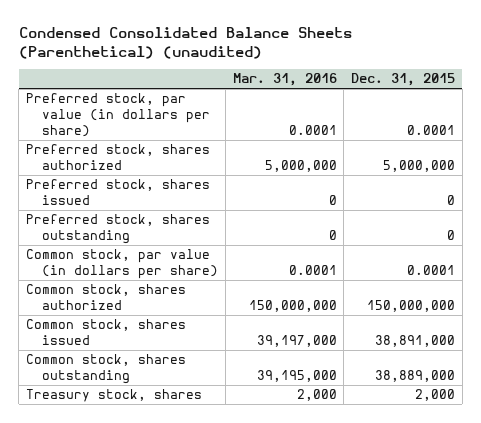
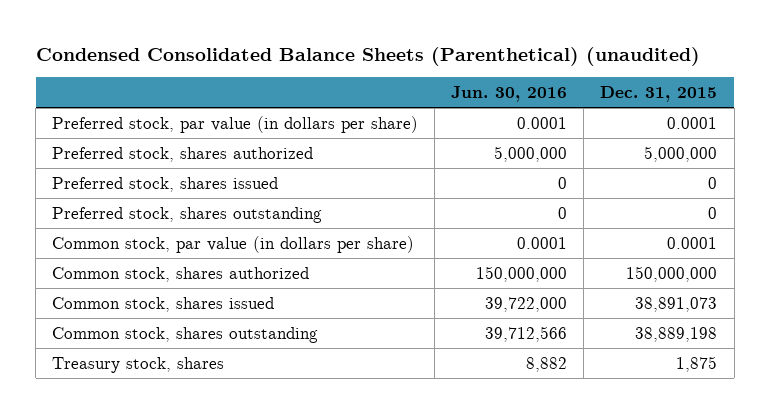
- | Mar. 31, 2016 | Dec. 31, 2015
+ | Jun. 30, 2016 | Dec. 31, 2015
- Common stock, shares issued | 39,197,000 | 38,891,000
- Common stock, shares outstanding | 39,195,000 | 38,889,000
- Treasury stock, shares | 2,000 | 2,000
+ Common stock, shares issued | 39,722,000 | 38,891,073
+ Common stock, shares outstanding | 39,712,566 | 38,889,198
+ Treasury stock, shares | 8,882 | 1,875

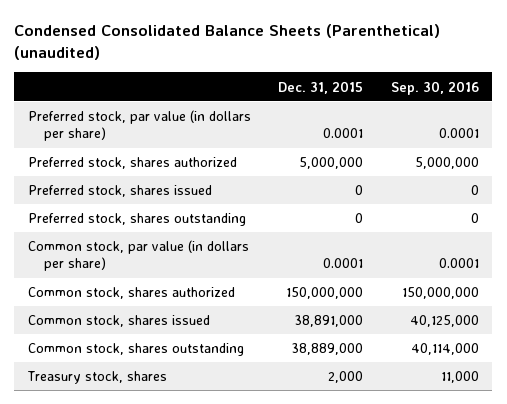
- | Jun. 30, 2016 | Dec. 31, 2015
+ | Dec. 31, 2015 | Sep. 30, 2016
- Common stock, shares issued | 39,722,000 | 38,891,073
- Common stock, shares outstanding | 39,712,566 | 38,889,198
- Treasury stock, shares | 8,882 | 1,875
+ Common stock, shares issued | 38,891,000 | 40,125,000
+ Common stock, shares outstanding | 38,889,000 | 40,114,000
+ Treasury stock, shares | 2,000 | 11,000

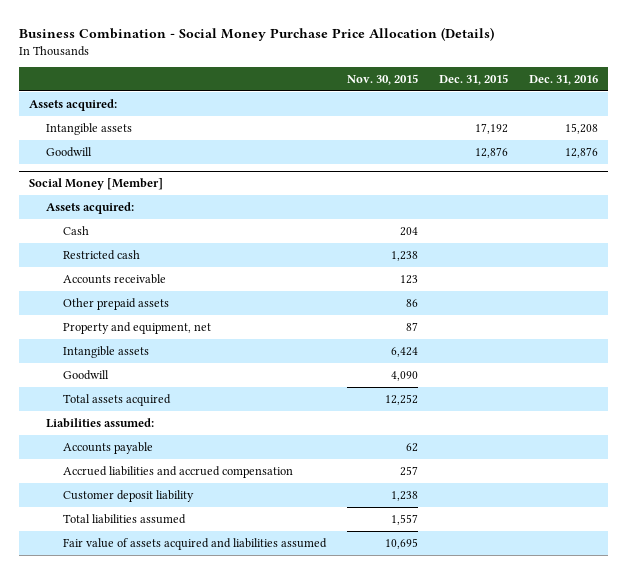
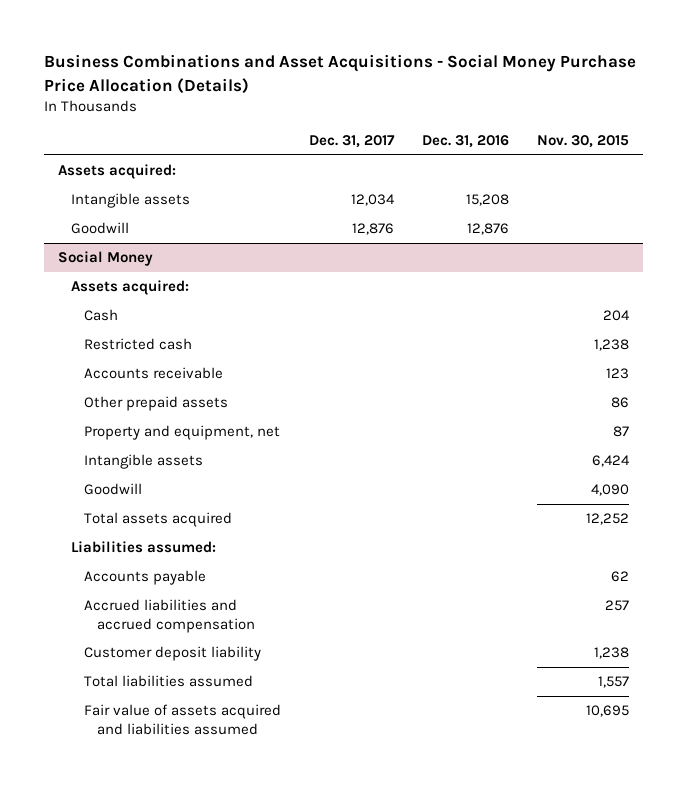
- Business Combination - Social Money Purchase Price Allocation (Details)
+ Business Combinations and Asset Acquisitions - Social Money Purchase Price Allocation (Details)
- | Nov. 30, 2015 | Dec. 31, 2015 | Dec. 31, 2016
+ | Dec. 31, 2017 | Dec. 31, 2016 | Nov. 30, 2015
- Social Money [Member]
+ Social Money

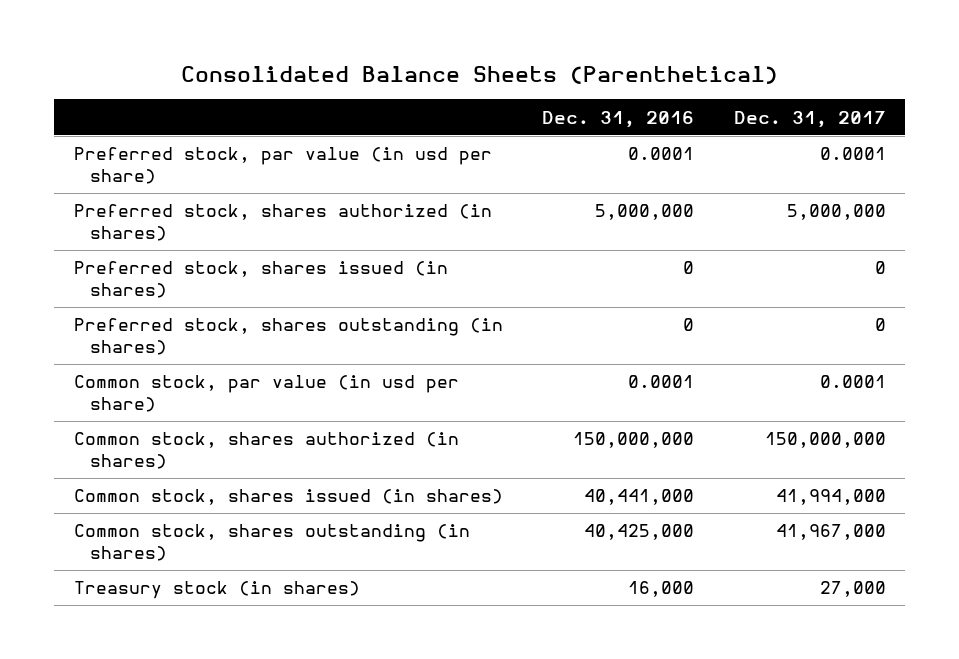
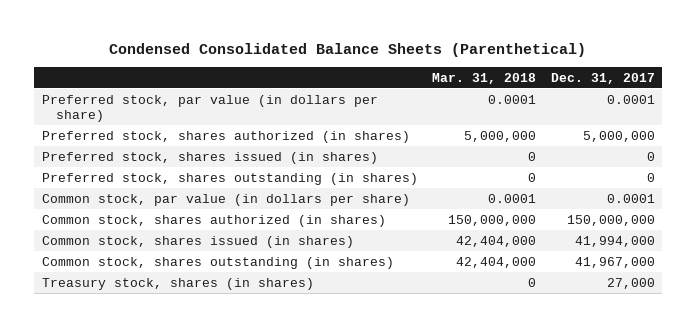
- Consolidated Balance Sheets (Parenthetical)
+ Condensed Consolidated Balance Sheets (Parenthetical)
- | Dec. 31, 2016 | Dec. 31, 2017
+ | Mar. 31, 2018 | Dec. 31, 2017
- Preferred stock, par value (in usd per share) | 0.0001 | 0.0001
+ Preferred stock, par value (in dollars per share) | 0.0001 | 0.0001
- Common stock, par value (in usd per share) | 0.0001 | 0.0001
+ Common stock, par value (in dollars per share) | 0.0001 | 0.0001
- Treasury stock (in shares) | 16,000 | 27,000
+ Treasury stock, shares (in shares) | 0 | 27,000

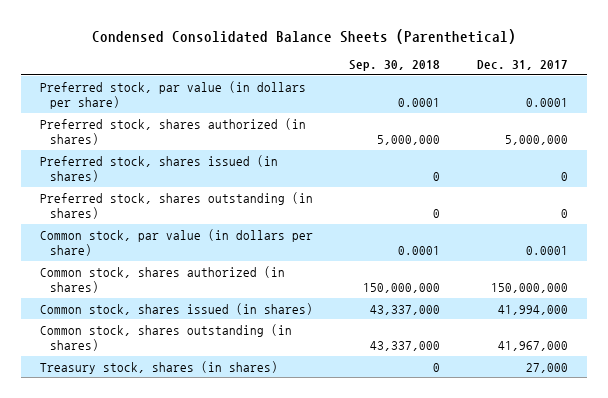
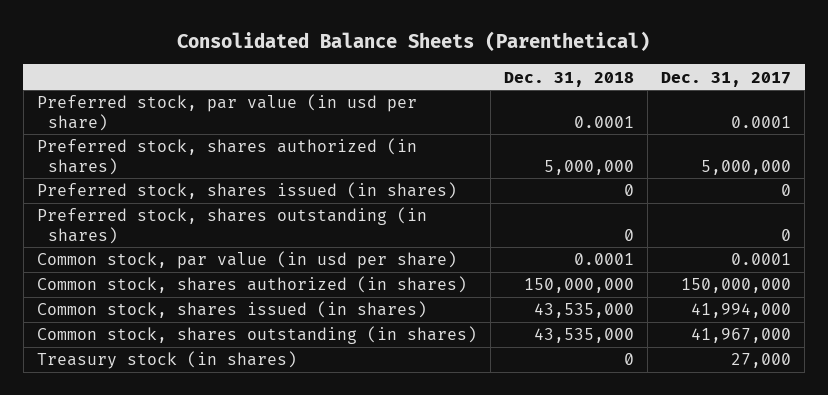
- Condensed Consolidated Balance Sheets (Parenthetical)
+ Consolidated Balance Sheets (Parenthetical)
- | Sep. 30, 2018 | Dec. 31, 2017
+ | Dec. 31, 2018 | Dec. 31, 2017
- Preferred stock, par value (in dollars per share) | 0.0001 | 0.0001
+ Preferred stock, par value (in usd per share) | 0.0001 | 0.0001
- Common stock, par value (in dollars per share) | 0.0001 | 0.0001
+ Common stock, par value (in usd per share) | 0.0001 | 0.0001
- Treasury stock, shares (in shares) | 0 | 27,000
+ Treasury stock (in shares) | 0 | 27,000

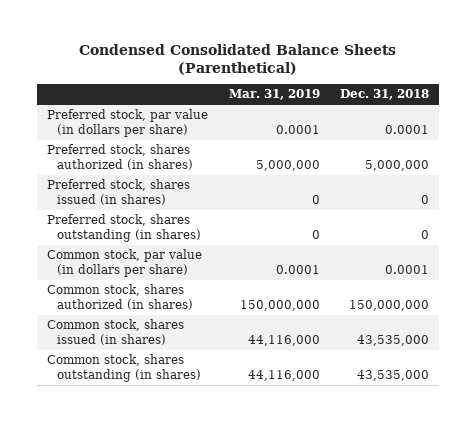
- Consolidated Balance Sheets (Parenthetical)
+ Condensed Consolidated Balance Sheets (Parenthetical)
- | Dec. 31, 2018 | Dec. 31, 2017
+ | Mar. 31, 2019 | Dec. 31, 2018
- Preferred stock, par value (in usd per share) | 0.0001 | 0.0001
+ Preferred stock, par value (in dollars per share) | 0.0001 | 0.0001
- Common stock, par value (in usd per share) | 0.0001 | 0.0001
+ Common stock, par value (in dollars per share) | 0.0001 | 0.0001
- Treasury stock (in shares) | 0 | 27,000

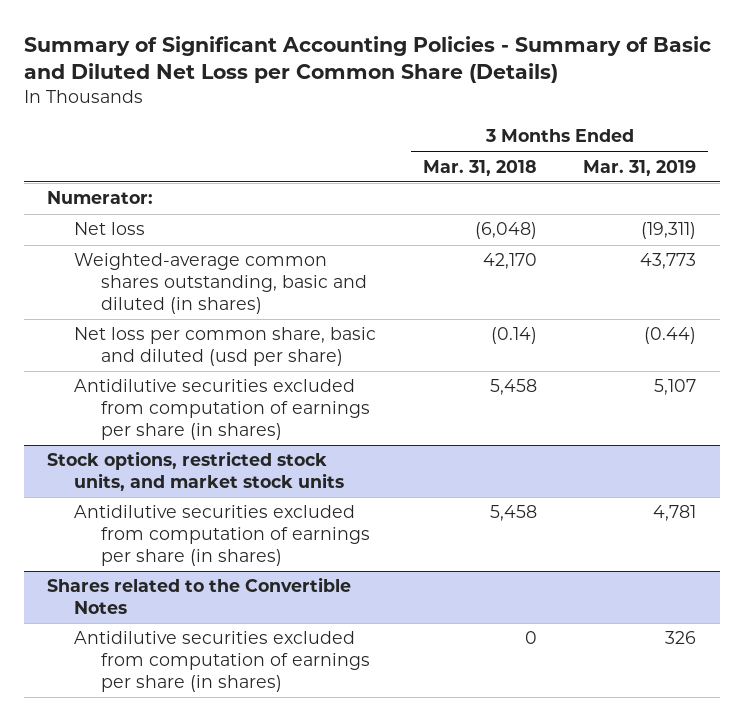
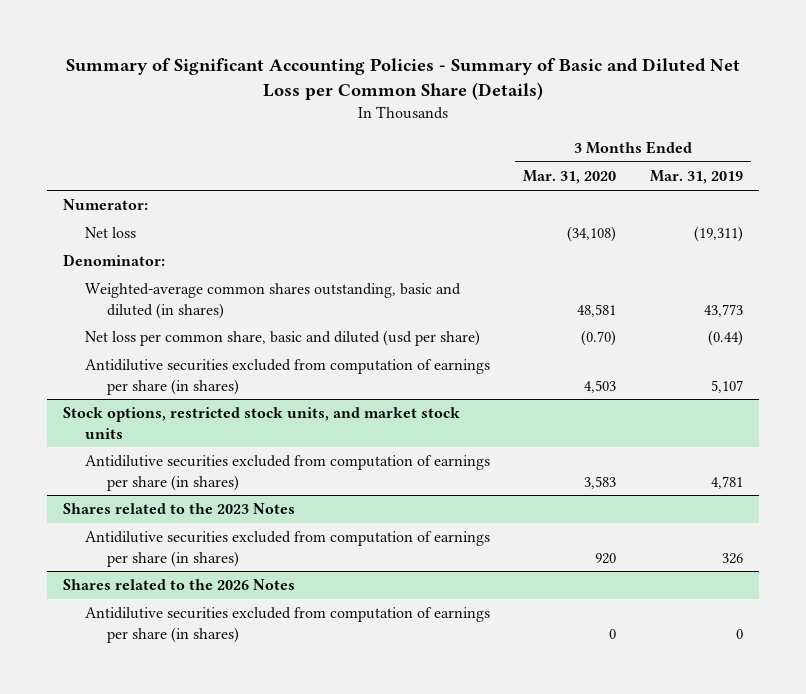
- | 3 Months Ended Mar. 31, 2018 | 3 Months Ended Mar. 31, 2019
+ | 3 Months Ended Mar. 31, 2020 | 3 Months Ended Mar. 31, 2019
+ Denominator:
- Shares related to the Convertible Notes
+ Shares related to the 2023 Notes
+ Shares related to the 2026 Notes
+ Antidilutive securities excluded from computation of earnings per share (in shares) | 0 | 0

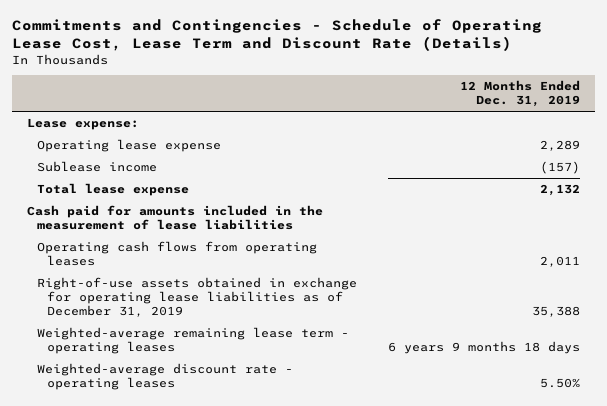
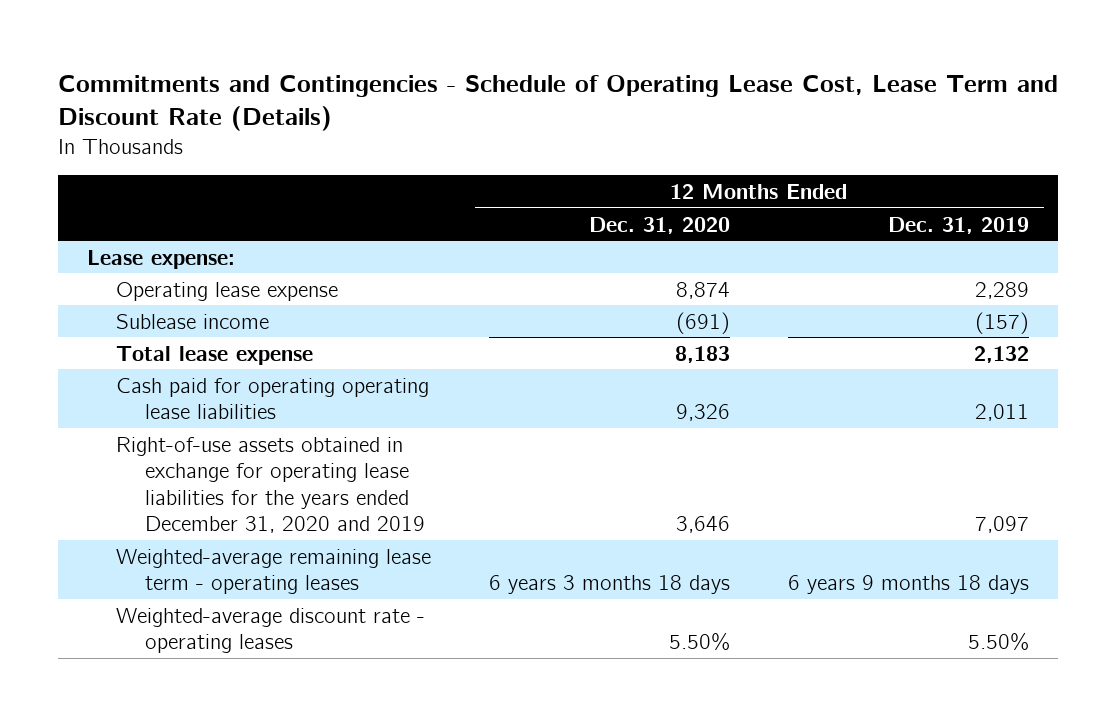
- | 12 Months Ended Dec. 31, 2019
+ | 12 Months Ended Dec. 31, 2020 | 12 Months Ended Dec. 31, 2019
- Cash paid for amounts included in the measurement of lease liabilities
- Operating cash flows from operating leases | 2,011
- Right-of-use assets obtained in exchange for operating lease liabilities as of December 31, 2019 | 35,388
+ Cash paid for operating operating lease liabilities | 9,326 | 2,011
+ Right-of-use assets obtained in exchange for operating lease liabilities for the years ended December 31, 2020 and 2019 | 3,646 | 7,097

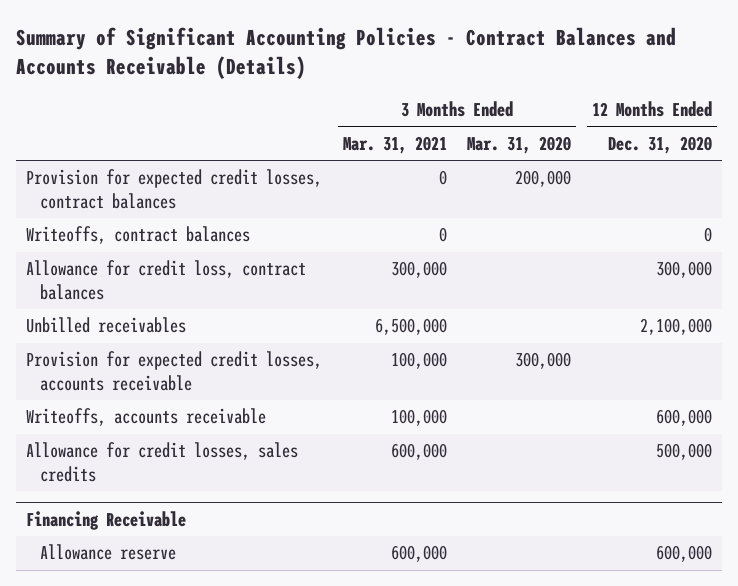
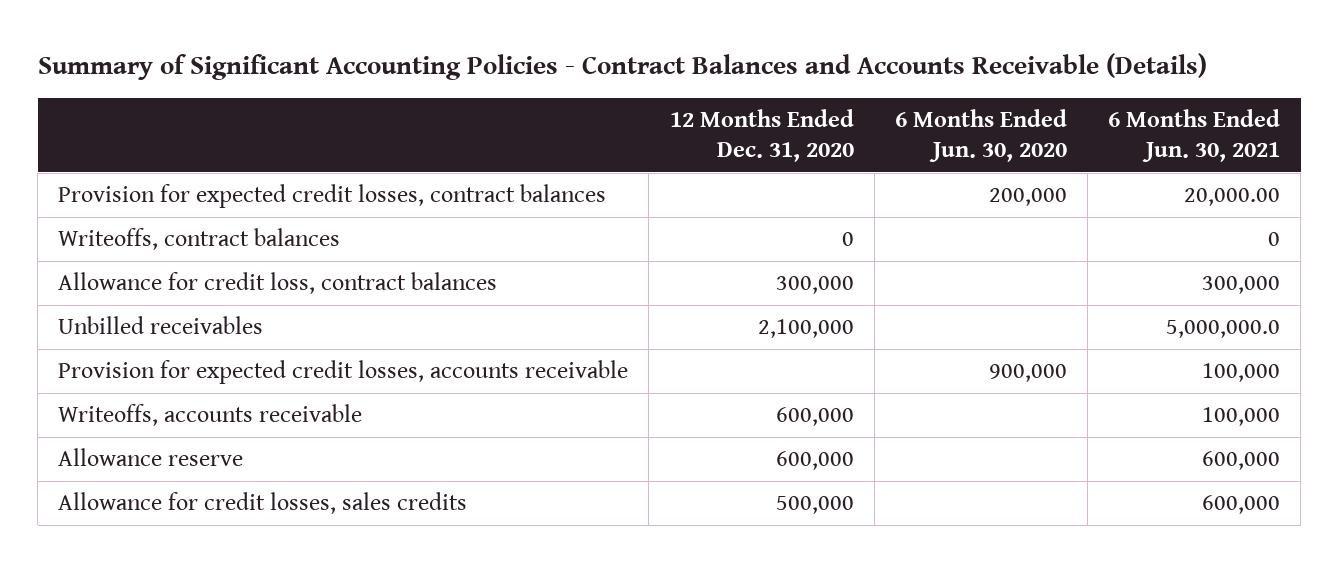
- | 3 Months Ended Mar. 31, 2021 | 3 Months Ended Mar. 31, 2020 | 12 Months Ended Dec. 31, 2020
+ | 12 Months Ended Dec. 31, 2020 | 6 Months Ended Jun. 30, 2020 | 6 Months Ended Jun. 30, 2021
- Financing Receivable
moved down: Allowance for credit losses, sales credits | 500,000 | | 600,000

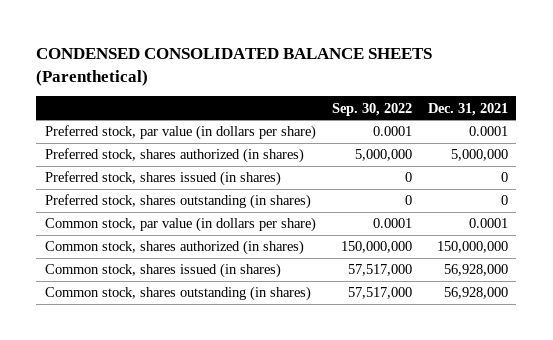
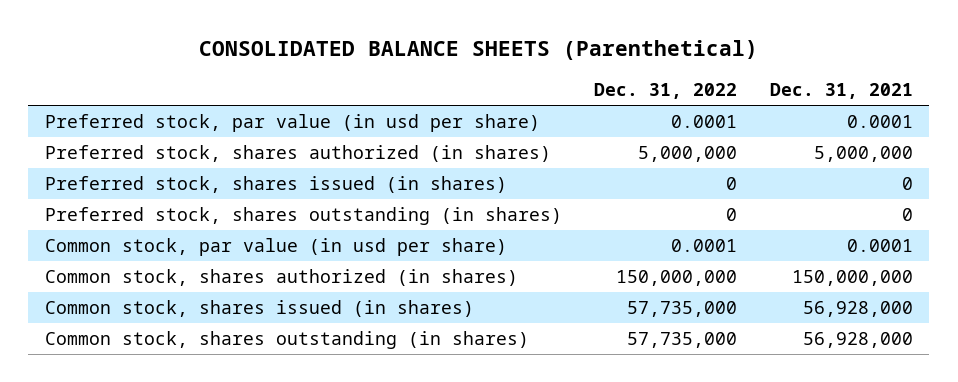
- CONDENSED CONSOLIDATED BALANCE SHEETS (Parenthetical)
+ CONSOLIDATED BALANCE SHEETS (Parenthetical)
- | Sep. 30, 2022 | Dec. 31, 2021
+ | Dec. 31, 2022 | Dec. 31, 2021
- Preferred stock, par value (in dollars per share) | 0.0001 | 0.0001
+ Preferred stock, par value (in usd per share) | 0.0001 | 0.0001
- Common stock, par value (in dollars per share) | 0.0001 | 0.0001
+ Common stock, par value (in usd per share) | 0.0001 | 0.0001

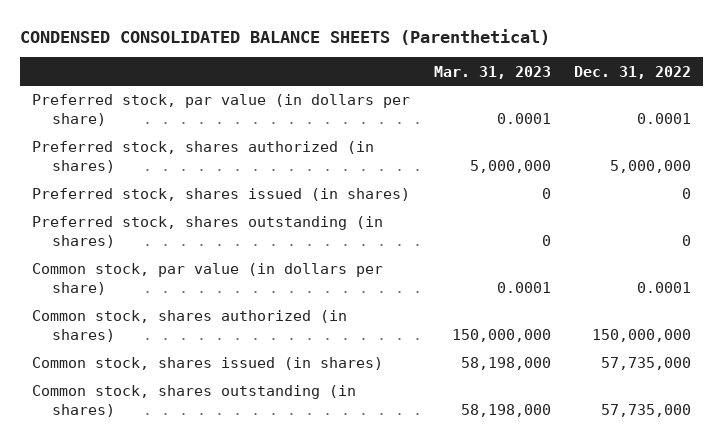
- CONSOLIDATED BALANCE SHEETS (Parenthetical)
+ CONDENSED CONSOLIDATED BALANCE SHEETS (Parenthetical)
- | Dec. 31, 2022 | Dec. 31, 2021
+ | Mar. 31, 2023 | Dec. 31, 2022
- Preferred stock, par value (in usd per share) | 0.0001 | 0.0001
+ Preferred stock, par value (in dollars per share) | 0.0001 | 0.0001
- Common stock, par value (in usd per share) | 0.0001 | 0.0001
+ Common stock, par value (in dollars per share) | 0.0001 | 0.0001

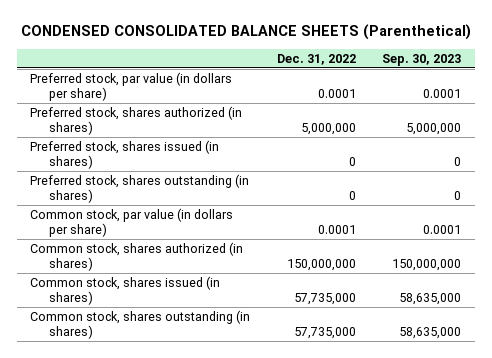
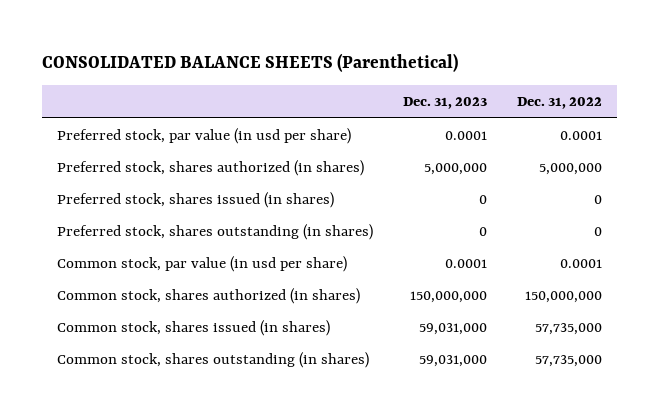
- CONDENSED CONSOLIDATED BALANCE SHEETS (Parenthetical)
+ CONSOLIDATED BALANCE SHEETS (Parenthetical)
- | Dec. 31, 2022 | Sep. 30, 2023
+ | Dec. 31, 2023 | Dec. 31, 2022
- Preferred stock, par value (in dollars per share) | 0.0001 | 0.0001
+ Preferred stock, par value (in usd per share) | 0.0001 | 0.0001
- Common stock, par value (in dollars per share) | 0.0001 | 0.0001
+ Common stock, par value (in usd per share) | 0.0001 | 0.0001

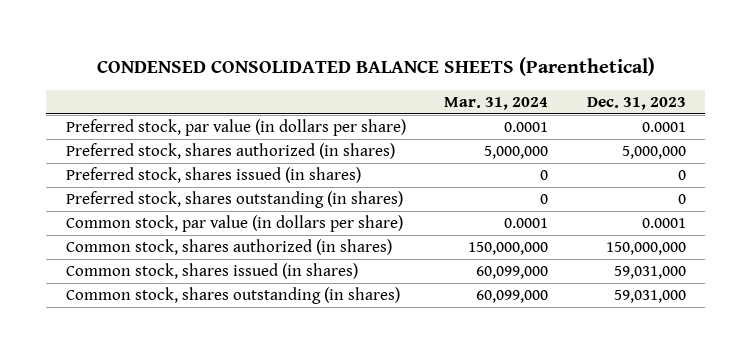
- CONSOLIDATED BALANCE SHEETS (Parenthetical)
+ CONDENSED CONSOLIDATED BALANCE SHEETS (Parenthetical)
- | Dec. 31, 2023 | Dec. 31, 2022
+ | Mar. 31, 2024 | Dec. 31, 2023
- Preferred stock, par value (in usd per share) | 0.0001 | 0.0001
+ Preferred stock, par value (in dollars per share) | 0.0001 | 0.0001
- Common stock, par value (in usd per share) | 0.0001 | 0.0001
+ Common stock, par value (in dollars per share) | 0.0001 | 0.0001

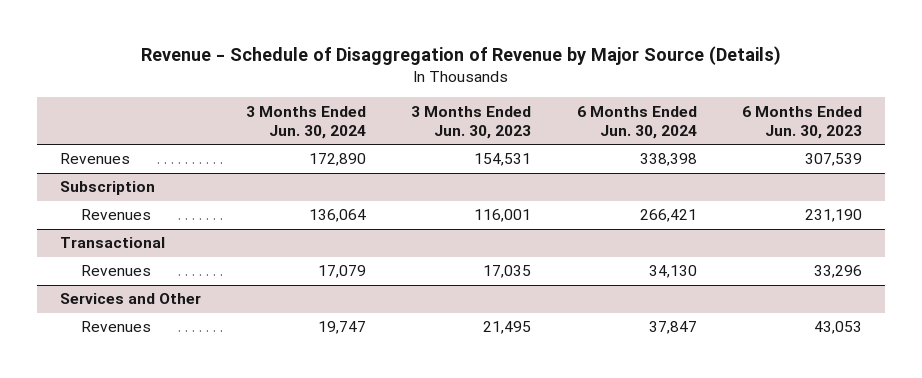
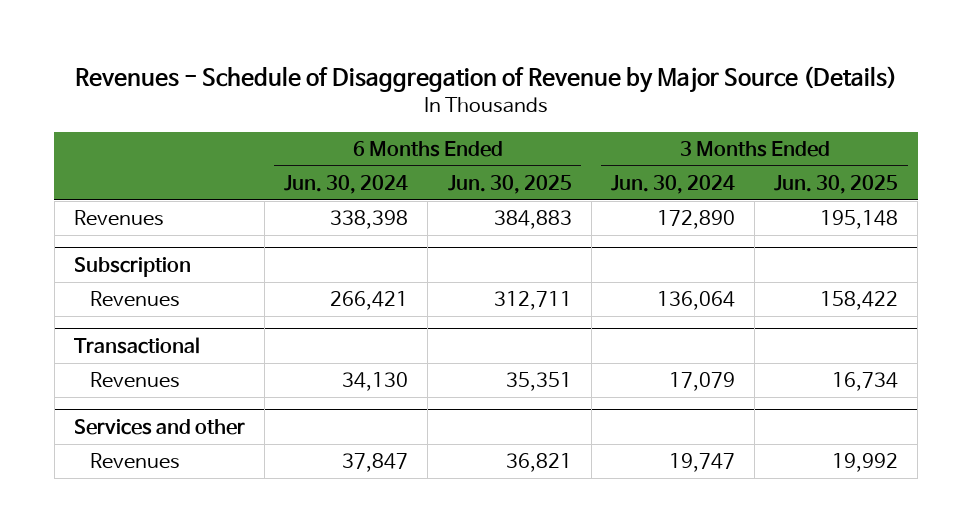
- Revenue - Schedule of Disaggregation of Revenue by Major Source (Details)
+ Revenues - Schedule of Disaggregation of Revenue by Major Source (Details)
- | 3 Months Ended Jun. 30, 2024 | 3 Months Ended Jun. 30, 2023 | 6 Months Ended Jun. 30, 2024 | 6 Months Ended Jun. 30, 2023
+ | 6 Months Ended Jun. 30, 2024 | 6 Months Ended Jun. 30, 2025 | 3 Months Ended Jun. 30, 2024 | 3 Months Ended Jun. 30, 2025
- Services and Other
+ Services and other

